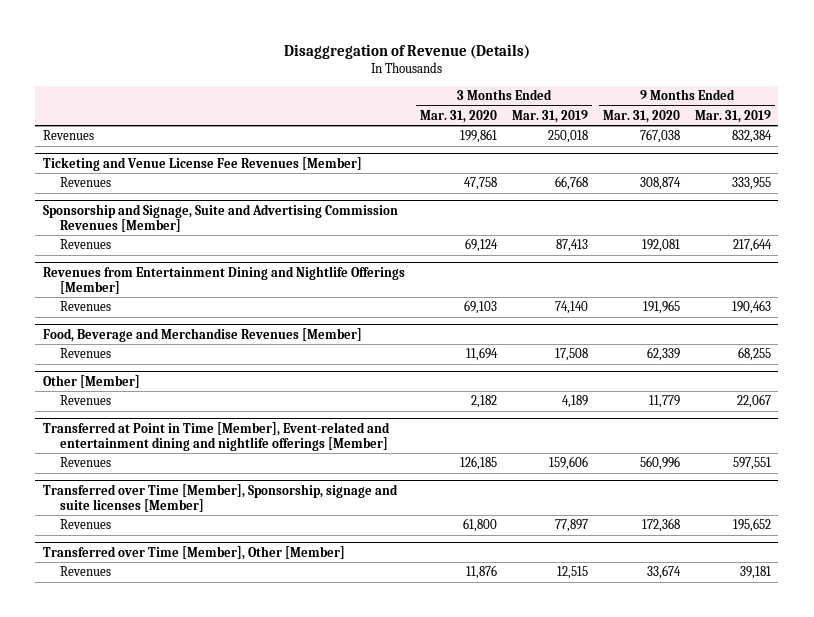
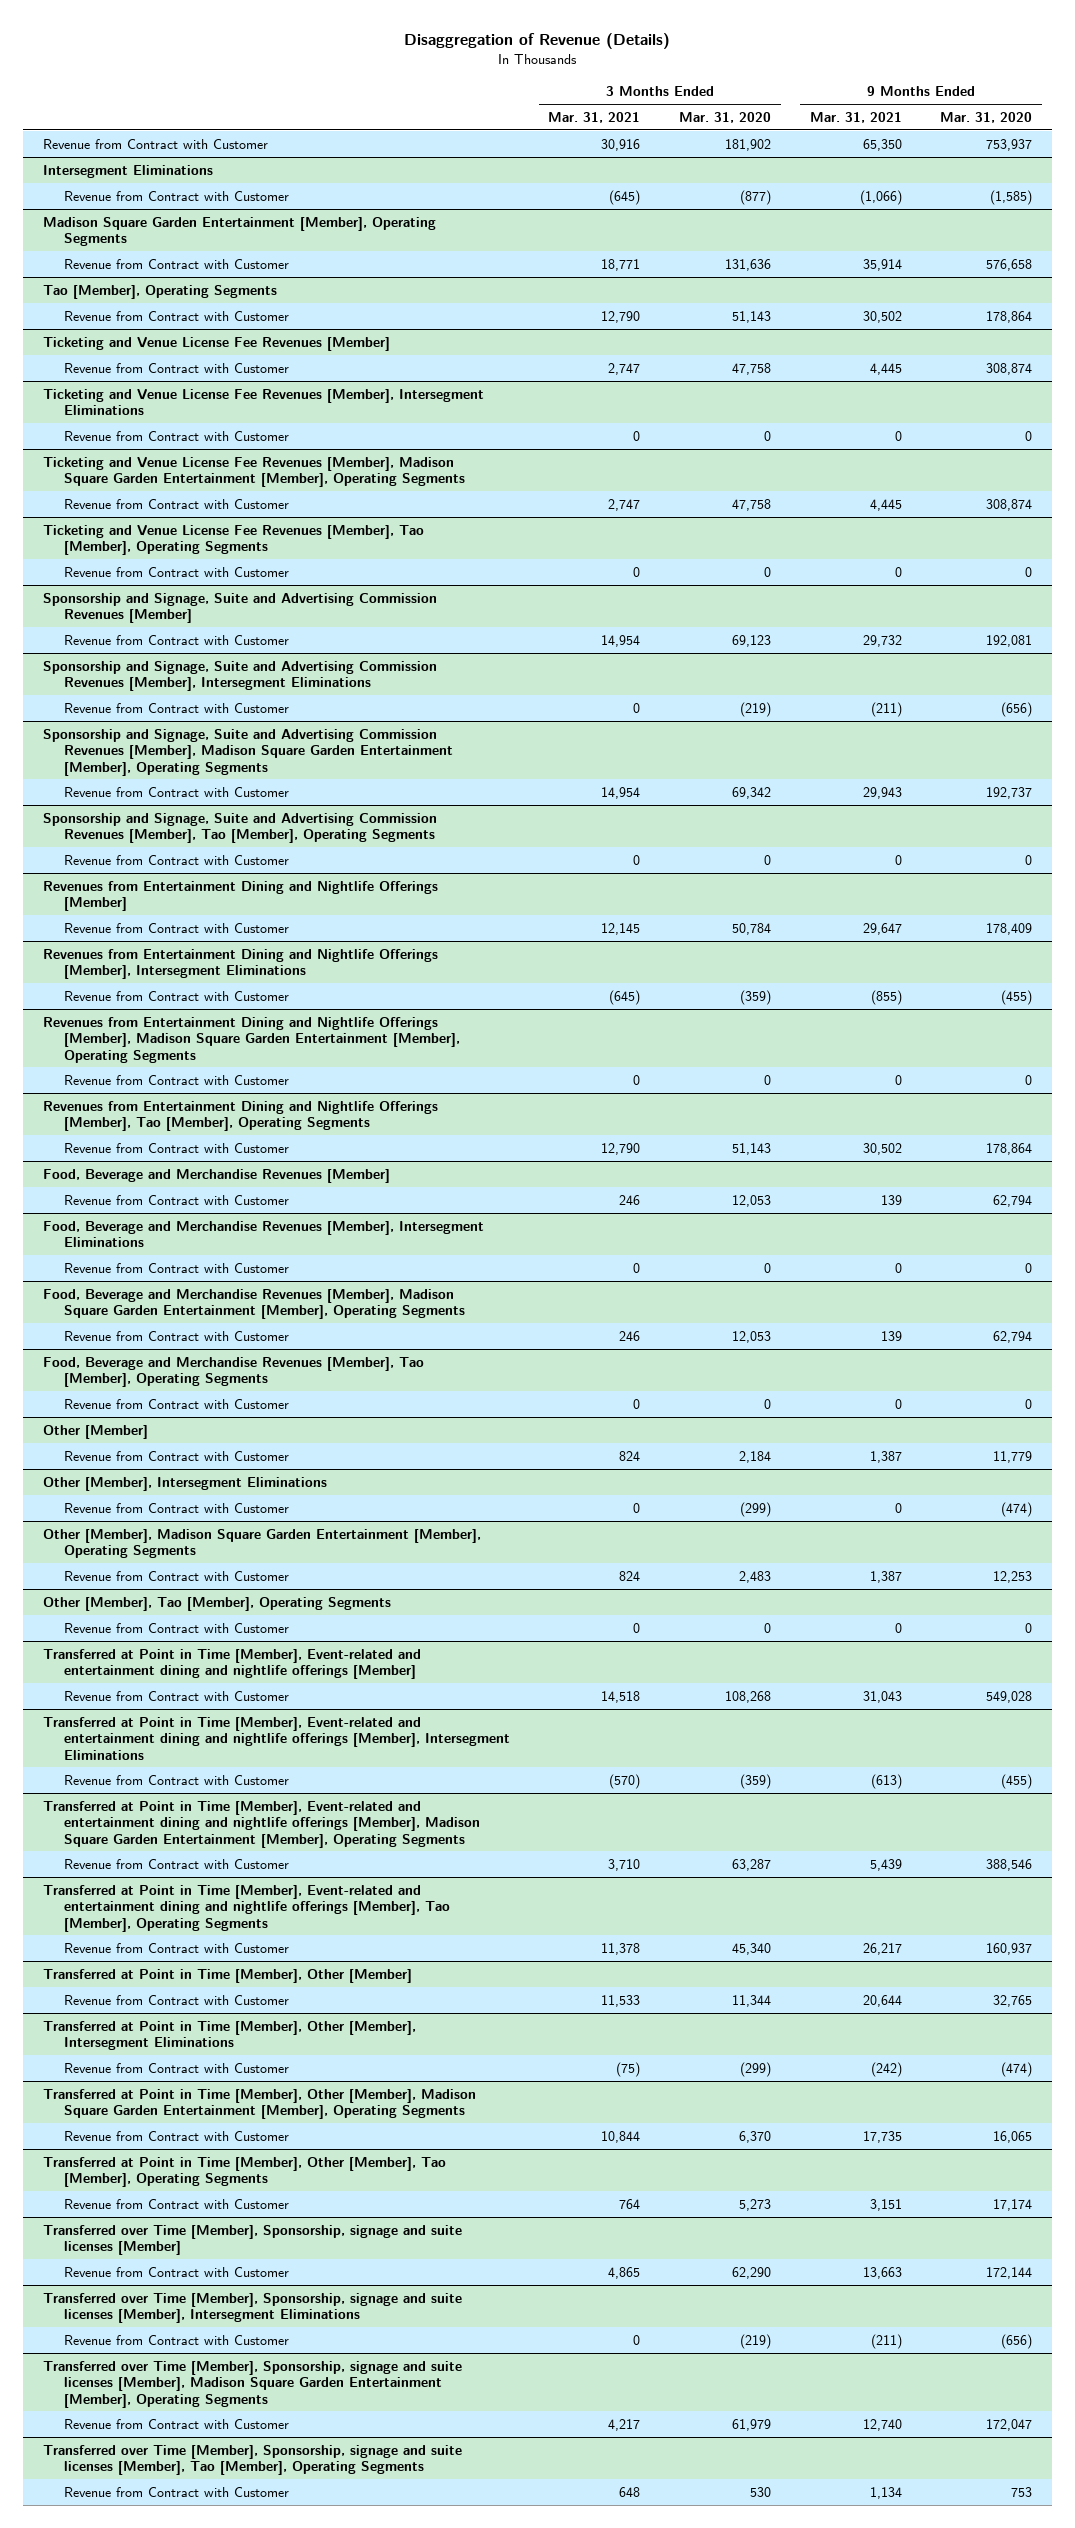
- | 3 Months Ended Mar. 31, 2020 | 3 Months Ended Mar. 31, 2019 | 9 Months Ended Mar. 31, 2020 | 9 Months Ended Mar. 31, 2019
+ | 3 Months Ended Mar. 31, 2021 | 3 Months Ended Mar. 31, 2020 | 9 Months Ended Mar. 31, 2021 | 9 Months Ended Mar. 31, 2020
- Revenues | 199,861 | 250,018 | 767,038 | 832,384
+ Revenue from Contract with Customer | 30,916 | 181,902 | 65,350 | 753,937
+ Intersegment Eliminations
+ Revenue from Contract with Customer | (645) | (877) | (1,066) | (1,585)
+ Madison Square Garden Entertainment [Member], Operating Segments
+ Revenue from Contract with Customer | 18,771 | 131,636 | 35,914 | 576,658
+ Tao [Member], Operating Segments
+ Revenue from Contract with Customer | 12,790 | 51,143 | 30,502 | 178,864
@ Ticketing and Venue License Fee Revenues [Member]
- Revenues | 47,758 | 66,768 | 308,874 | 333,955
+ Revenue from Contract with Customer | 2,747 | 47,758 | 4,445 | 308,874
+ Ticketing and Venue License Fee Revenues [Member], Intersegment Eliminations
+ Revenue from Contract with Customer | 0 | 0 | 0 | 0
+ Ticketing and Venue License Fee Revenues [Member], Madison Square Garden Entertainment [Member], Operating Segments
+ Revenue from Contract with Customer | 2,747 | 47,758 | 4,445 | 308,874
+ Ticketing and Venue License Fee Revenues [Member], Tao [Member], Operating Segments
+ Revenue from Contract with Customer | 0 | 0 | 0 | 0
@ Sponsorship and Signage, Suite and Advertising Commission Revenues [Member]
- Revenues | 69,124 | 87,413 | 192,081 | 217,644
+ Revenue from Contract with Customer | 14,954 | 69,123 | 29,732 | 192,081
+ Sponsorship and Signage, Suite and Advertising Commission Revenues [Member], Intersegment Eliminations
+ Revenue from Contract with Customer | 0 | (219) | (211) | (656)
+ Sponsorship and Signage, Suite and Advertising Commission Revenues [Member], Madison Square Garden Entertainment [Member], Operating Segments
+ Revenue from Contract with Customer | 14,954 | 69,342 | 29,943 | 192,737
+ Sponsorship and Signage, Suite and Advertising Commission Revenues [Member], Tao [Member], Operating Segments
+ Revenue from Contract with Customer | 0 | 0 | 0 | 0
@ Revenues from Entertainment Dining and Nightlife Offerings [Member]
- Revenues | 69,103 | 74,140 | 191,965 | 190,463
+ Revenue from Contract with Customer | 12,145 | 50,784 | 29,647 | 178,409
+ Revenues from Entertainment Dining and Nightlife Offerings [Member], Intersegment Eliminations
+ Revenue from Contract with Customer | (645) | (359) | (855) | (455)
+ Revenues from Entertainment Dining and Nightlife Offerings [Member], Madison Square Garden Entertainment [Member], Operating Segments
+ Revenue from Contract with Customer | 0 | 0 | 0 | 0
+ Revenues from Entertainment Dining and Nightlife Offerings [Member], Tao [Member], Operating Segments
+ Revenue from Contract with Customer | 12,790 | 51,143 | 30,502 | 178,864
@ Food, Beverage and Merchandise Revenues [Member]
- Revenues | 11,694 | 17,508 | 62,339 | 68,255
+ Revenue from Contract with Customer | 246 | 12,053 | 139 | 62,794
+ Food, Beverage and Merchandise Revenues [Member], Intersegment Eliminations
+ Revenue from Contract with Customer | 0 | 0 | 0 | 0
+ Food, Beverage and Merchandise Revenues [Member], Madison Square Garden Entertainment [Member], Operating Segments
+ Revenue from Contract with Customer | 246 | 12,053 | 139 | 62,794
+ Food, Beverage and Merchandise Revenues [Member], Tao [Member], Operating Segments
+ Revenue from Contract with Customer | 0 | 0 | 0 | 0
@ Other [Member]
- Revenues | 2,182 | 4,189 | 11,779 | 22,067
+ Revenue from Contract with Customer | 824 | 2,184 | 1,387 | 11,779
+ Other [Member], Intersegment Eliminations
+ Revenue from Contract with Customer | 0 | (299) | 0 | (474)
+ Other [Member], Madison Square Garden Entertainment [Member], Operating Segments
+ Revenue from Contract with Customer | 824 | 2,483 | 1,387 | 12,253
+ Other [Member], Tao [Member], Operating Segments
+ Revenue from Contract with Customer | 0 | 0 | 0 | 0
@ Transferred at Point in Time [Member], Event-related and entertainment dining and nightlife offerings [Member]
- Revenues | 126,185 | 159,606 | 560,996 | 597,551
+ Revenue from Contract with Customer | 14,518 | 108,268 | 31,043 | 549,028
+ Transferred at Point in Time [Member], Event-related and entertainment dining and nightlife offerings [Member], Intersegment Eliminations
+ Revenue from Contract with Customer | (570) | (359) | (613) | (455)
+ Transferred at Point in Time [Member], Event-related and entertainment dining and nightlife offerings [Member], Madison Square Garden Entertainment [Member], Operating Segments
+ Revenue from Contract with Customer | 3,710 | 63,287 | 5,439 | 388,546
+ Transferred at Point in Time [Member], Event-related and entertainment dining and nightlife offerings [Member], Tao [Member], Operating Segments
+ Revenue from Contract with Customer | 11,378 | 45,340 | 26,217 | 160,937
+ Transferred at Point in Time [Member], Other [Member]
+ Revenue from Contract with Customer | 11,533 | 11,344 | 20,644 | 32,765
+ Transferred at Point in Time [Member], Other [Member], Intersegment Eliminations
+ Revenue from Contract with Customer | (75) | (299) | (242) | (474)
+ Transferred at Point in Time [Member], Other [Member], Madison Square Garden Entertainment [Member], Operating Segments
+ Revenue from Contract with Customer | 10,844 | 6,370 | 17,735 | 16,065
+ Transferred at Point in Time [Member], Other [Member], Tao [Member], Operating Segments
+ Revenue from Contract with Customer | 764 | 5,273 | 3,151 | 17,174
@ Transferred over Time [Member], Sponsorship, signage and suite licenses [Member]
- Revenues | 61,800 | 77,897 | 172,368 | 195,652
- Transferred over Time [Member], Other [Member]
- Revenues | 11,876 | 12,515 | 33,674 | 39,181
@ Transferred over Time [Member], Sponsorship, signage and suite licenses [Member]
+ Revenue from Contract with Customer | 4,865 | 62,290 | 13,663 | 172,144
+ Transferred over Time [Member], Sponsorship, signage and suite licenses [Member], Intersegment Eliminations
+ Revenue from Contract with Customer | 0 | (219) | (211) | (656)
+ Transferred over Time [Member], Sponsorship, signage and suite licenses [Member], Madison Square Garden Entertainment [Member], Operating Segments
+ Revenue from Contract with Customer | 4,217 | 61,979 | 12,740 | 172,047
+ Transferred over Time [Member], Sponsorship, signage and suite licenses [Member], Tao [Member], Operating Segments
+ Revenue from Contract with Customer | 648 | 530 | 1,134 | 753

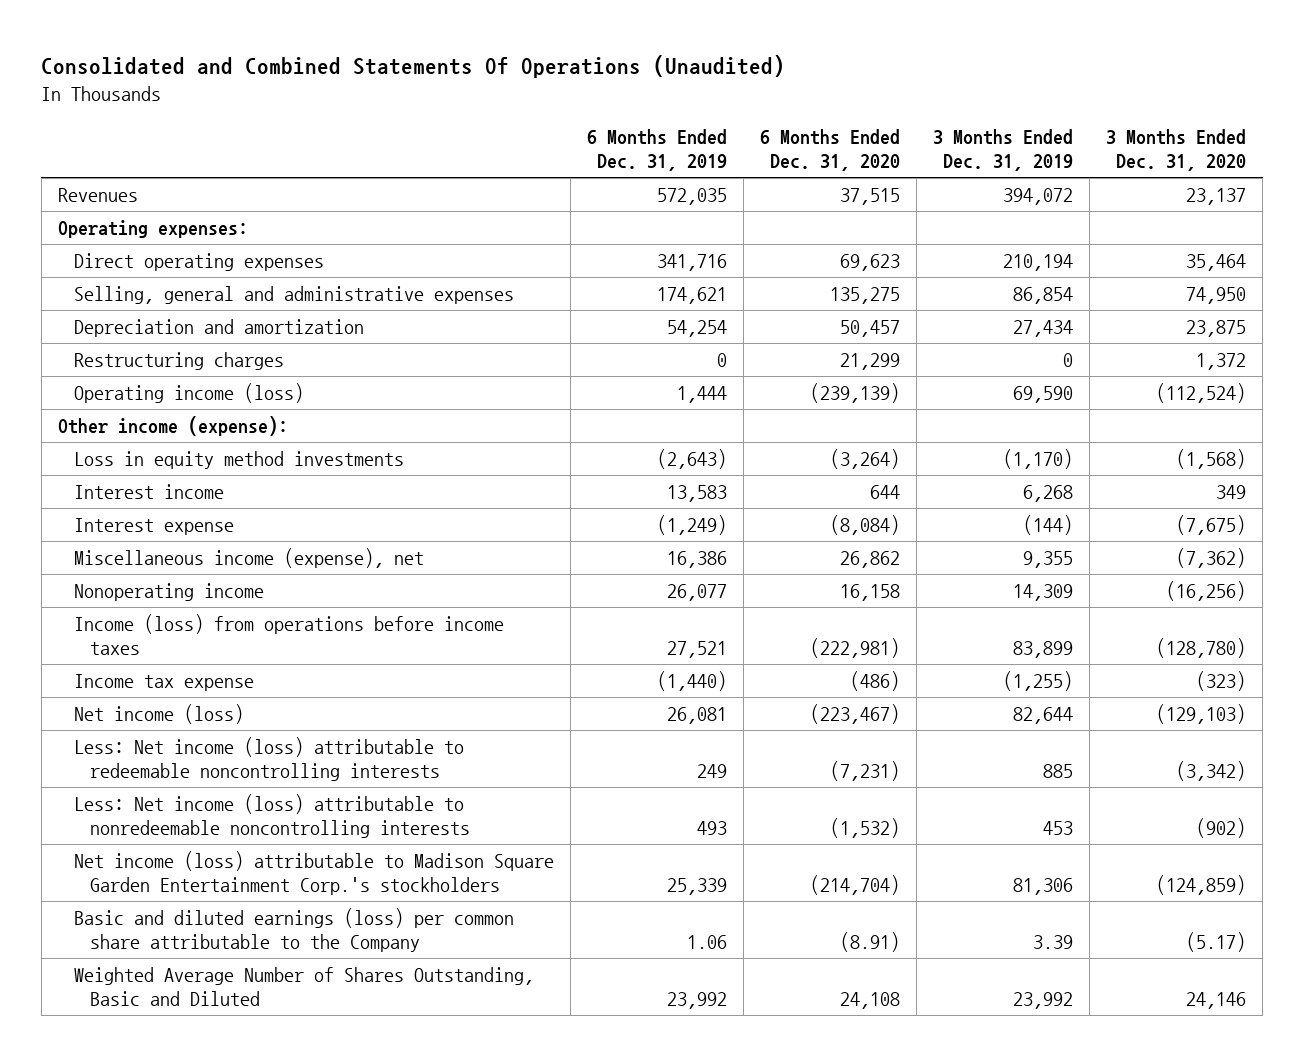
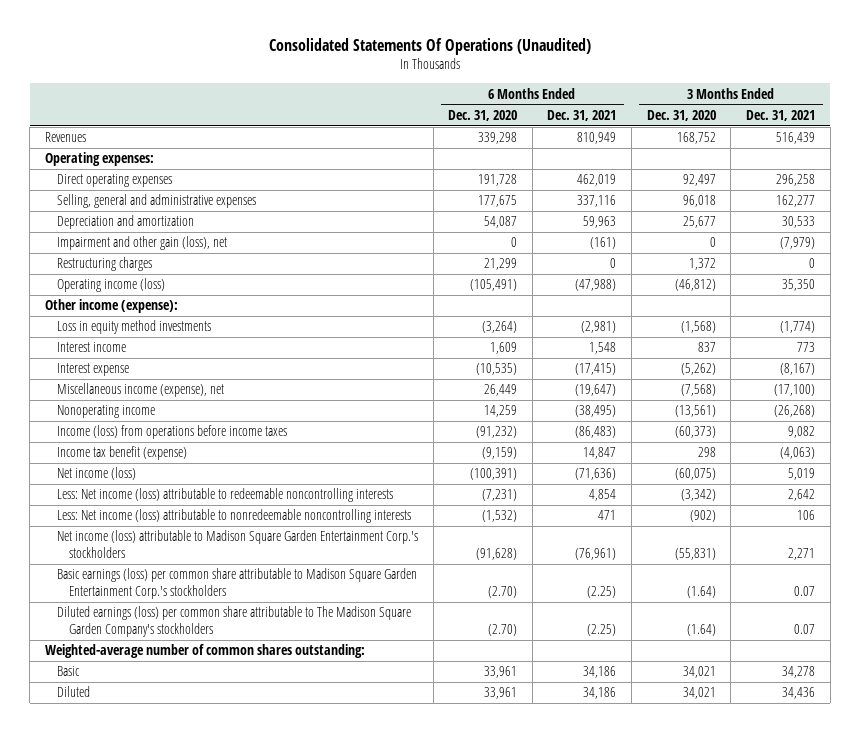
- Consolidated and Combined Statements Of Operations (Unaudited)
+ Consolidated Statements Of Operations (Unaudited)
- | 6 Months Ended Dec. 31, 2019 | 6 Months Ended Dec. 31, 2020 | 3 Months Ended Dec. 31, 2019 | 3 Months Ended Dec. 31, 2020
+ | 6 Months Ended Dec. 31, 2020 | 6 Months Ended Dec. 31, 2021 | 3 Months Ended Dec. 31, 2020 | 3 Months Ended Dec. 31, 2021
- Revenues | 572,035 | 37,515 | 394,072 | 23,137
+ Revenues | 339,298 | 810,949 | 168,752 | 516,439
- Direct operating expenses | 341,716 | 69,623 | 210,194 | 35,464
- Selling, general and administrative expenses | 174,621 | 135,275 | 86,854 | 74,950
- Depreciation and amortization | 54,254 | 50,457 | 27,434 | 23,875
+ Direct operating expenses | 191,728 | 462,019 | 92,497 | 296,258
+ Selling, general and administrative expenses | 177,675 | 337,116 | 96,018 | 162,277
+ Depreciation and amortization | 54,087 | 59,963 | 25,677 | 30,533
+ Impairment and other gain (loss), net | 0 | (161) | 0 | (7,979)
- Operating income (loss) | 1,444 | (239,139) | 69,590 | (112,524)
+ Operating income (loss) | (105,491) | (47,988) | (46,812) | 35,350
- Interest income | 13,583 | 644 | 6,268 | 349
- Interest expense | (1,249) | (8,084) | (144) | (7,675)
- Miscellaneous income (expense), net | 16,386 | 26,862 | 9,355 | (7,362)
- Nonoperating income | 26,077 | 16,158 | 14,309 | (16,256)
- Income (loss) from operations before income taxes | 27,521 | (222,981) | 83,899 | (128,780)
- Income tax expense | (1,440) | (486) | (1,255) | (323)
- Net income (loss) | 26,081 | (223,467) | 82,644 | (129,103)
+ Interest income | 1,609 | 1,548 | 837 | 773
+ Interest expense | (10,535) | (17,415) | (5,262) | (8,167)
+ Miscellaneous income (expense), net | 26,449 | (19,647) | (7,568) | (17,100)
+ Nonoperating income | 14,259 | (38,495) | (13,561) | (26,268)
+ Income (loss) from operations before income taxes | (91,232) | (86,483) | (60,373) | 9,082
+ Income tax benefit (expense) | (9,159) | 14,847 | 298 | (4,063)
+ Net income (loss) | (100,391) | (71,636) | (60,075) | 5,019
- Net income (loss) attributable to Madison Square Garden Entertainment Corp.'s stockholders | 25,339 | (214,704) | 81,306 | (124,859)
- Basic and diluted earnings (loss) per common share attributable to the Company | 1.06 | (8.91) | 3.39 | (5.17)
- Weighted Average Number of Shares Outstanding, Basic and Diluted | 23,992 | 24,108 | 23,992 | 24,146
+ Net income (loss) attributable to Madison Square Garden Entertainment Corp.'s stockholders | (91,628) | (76,961) | (55,831) | 2,271
+ Basic earnings (loss) per common share attributable to Madison Square Garden Entertainment Corp.'s stockholders | (2.70) | (2.25) | (1.64) | 0.07
+ Diluted earnings (loss) per common share attributable to The Madison Square Garden Company's stockholders | (2.70) | (2.25) | (1.64) | 0.07
+ Weighted-average number of common shares outstanding:
+ Basic | 33,961 | 34,186 | 34,021 | 34,278
+ Diluted | 33,961 | 34,186 | 34,021 | 34,436

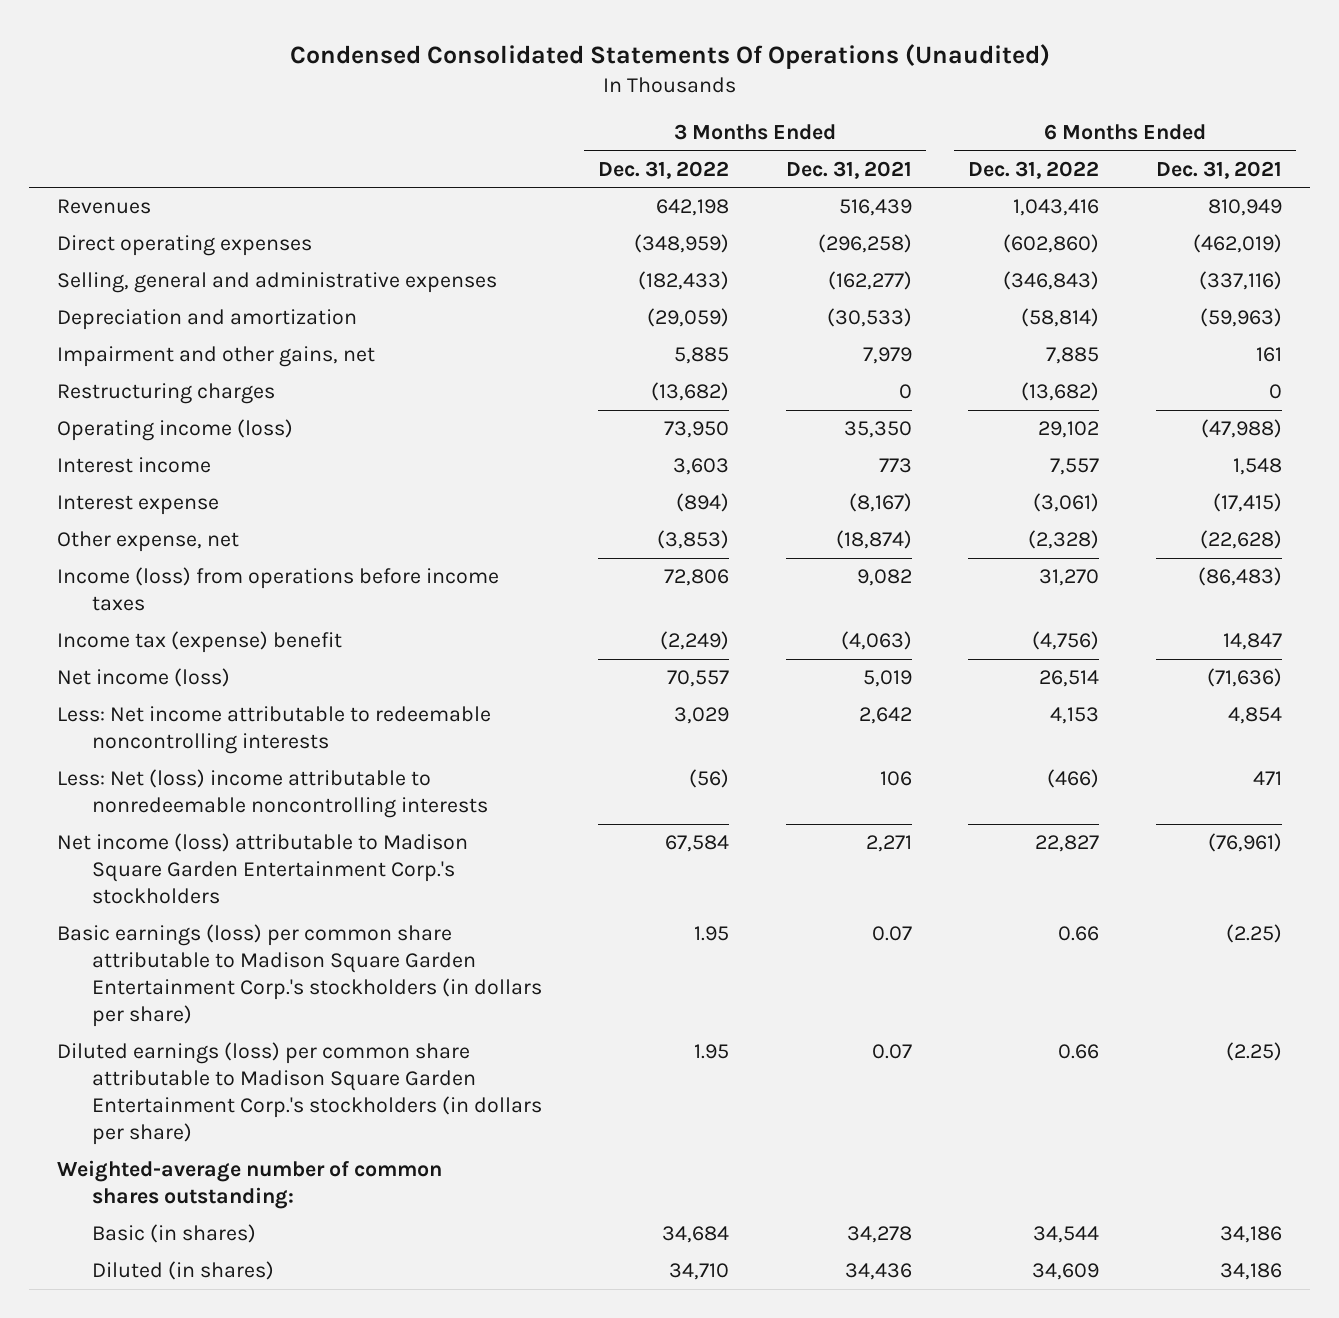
- Consolidated Statements Of Operations (Unaudited)
+ Condensed Consolidated Statements Of Operations (Unaudited)
- | 6 Months Ended Dec. 31, 2020 | 6 Months Ended Dec. 31, 2021 | 3 Months Ended Dec. 31, 2020 | 3 Months Ended Dec. 31, 2021
+ | 3 Months Ended Dec. 31, 2022 | 3 Months Ended Dec. 31, 2021 | 6 Months Ended Dec. 31, 2022 | 6 Months Ended Dec. 31, 2021
- Operating expenses:
- Direct operating expenses | 191,728 | 462,019 | 92,497 | 296,258
- Selling, general and administrative expenses | 177,675 | 337,116 | 96,018 | 162,277
- Depreciation and amortization | 54,087 | 59,963 | 25,677 | 30,533
- Impairment and other gain (loss), net | 0 | (161) | 0 | (7,979)
+ Direct operating expenses | (348,959) | (296,258) | (602,860) | (462,019)
+ Selling, general and administrative expenses | (182,433) | (162,277) | (346,843) | (337,116)
+ Depreciation and amortization | (29,059) | (30,533) | (58,814) | (59,963)
+ Impairment and other gains, net | 5,885 | 7,979 | 7,885 | 161
- Other income (expense):
- Loss in equity method investments | (3,264) | (2,981) | (1,568) | (1,774)
- Miscellaneous income (expense), net | 26,449 | (19,647) | (7,568) | (17,100)
- Nonoperating income | 14,259 | (38,495) | (13,561) | (26,268)
+ Other expense, net | (3,853) | (18,874) | (2,328) | (22,628)
- Income tax benefit (expense) | (9,159) | 14,847 | 298 | (4,063)
+ Income tax (expense) benefit | (2,249) | (4,063) | (4,756) | 14,847
- Less: Net income (loss) attributable to redeemable noncontrolling interests | (7,231) | 4,854 | (3,342) | 2,642
- Less: Net income (loss) attributable to nonredeemable noncontrolling interests | (1,532) | 471 | (902) | 106
+ Less: Net income attributable to redeemable noncontrolling interests | 3,029 | 2,642 | 4,153 | 4,854
+ Less: Net (loss) income attributable to nonredeemable noncontrolling interests | (56) | 106 | (466) | 471
- Basic earnings (loss) per common share attributable to Madison Square Garden Entertainment Corp.'s stockholders | (2.70) | (2.25) | (1.64) | 0.07
- Diluted earnings (loss) per common share attributable to The Madison Square Garden Company's stockholders | (2.70) | (2.25) | (1.64) | 0.07
+ Basic earnings (loss) per common share attributable to Madison Square Garden Entertainment Corp.'s stockholders (in dollars per share) | 1.95 | 0.07 | 0.66 | (2.25)
+ Diluted earnings (loss) per common share attributable to Madison Square Garden Entertainment Corp.'s stockholders (in dollars per share) | 1.95 | 0.07 | 0.66 | (2.25)
- Basic | 33,961 | 34,186 | 34,021 | 34,278
- Diluted | 33,961 | 34,186 | 34,021 | 34,436
+ Basic (in shares) | 34,684 | 34,278 | 34,544 | 34,186
+ Diluted (in shares) | 34,710 | 34,436 | 34,609 | 34,186

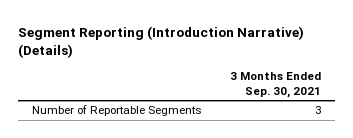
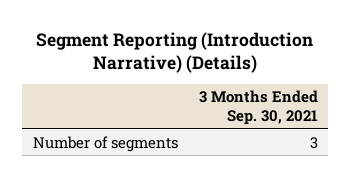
- Number of Reportable Segments | 3
+ Number of segments | 3

